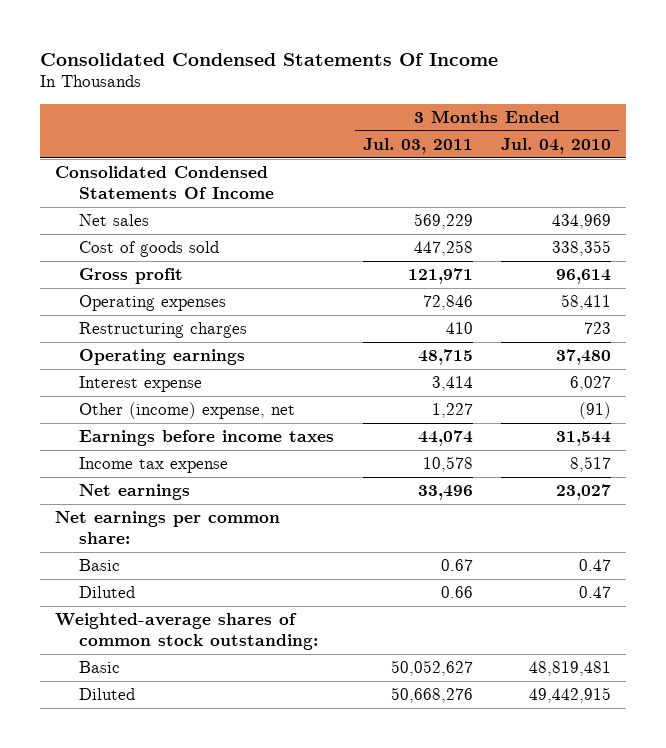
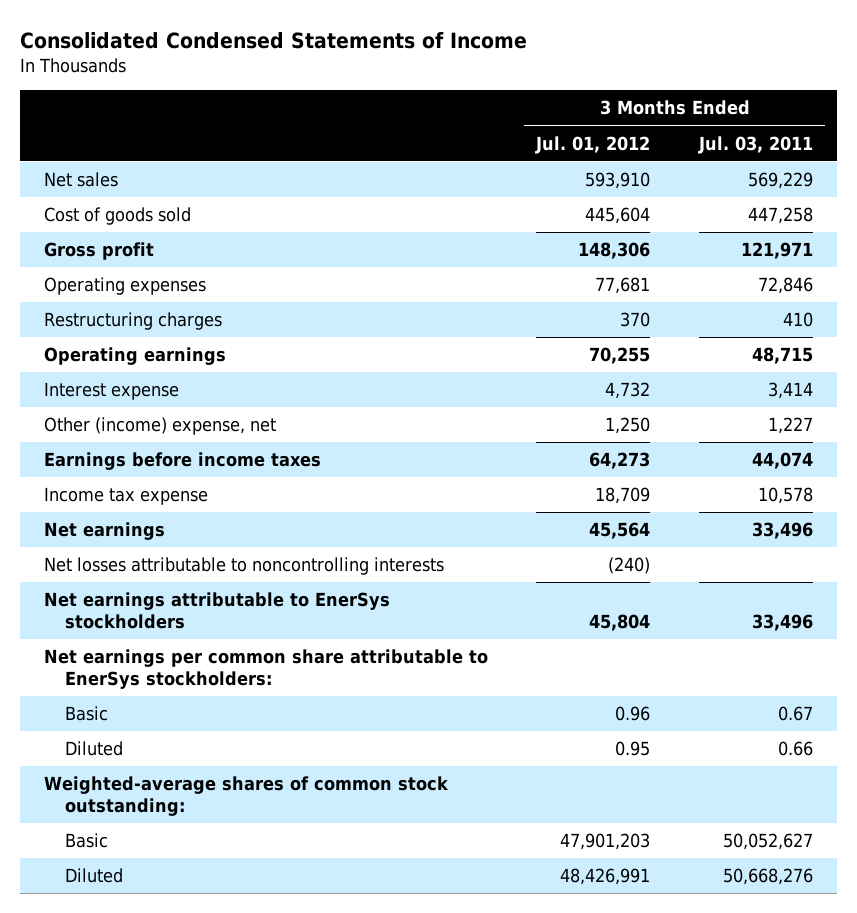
- Consolidated Condensed Statements Of Income
+ Consolidated Condensed Statements of Income
- | 3 Months Ended Jul. 03, 2011 | 3 Months Ended Jul. 04, 2010
+ | 3 Months Ended Jul. 01, 2012 | 3 Months Ended Jul. 03, 2011
- Consolidated Condensed Statements Of Income
- Net earnings per common share:
+ Net losses attributable to noncontrolling interests | (240) |
+ Net earnings attributable to EnerSys stockholders | 45,804 | 33,496
+ Net earnings per common share attributable to EnerSys stockholders:

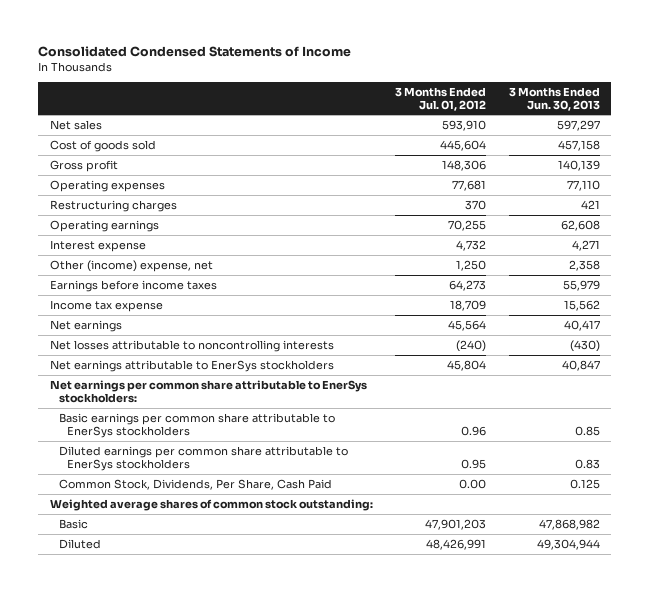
- | 3 Months Ended Jul. 01, 2012 | 3 Months Ended Jul. 03, 2011
+ | 3 Months Ended Jul. 01, 2012 | 3 Months Ended Jun. 30, 2013
- Basic | 0.96 | 0.67
- Diluted | 0.95 | 0.66
- Weighted-average shares of common stock outstanding:
+ Basic earnings per common share attributable to EnerSys stockholders | 0.96 | 0.85
+ Diluted earnings per common share attributable to EnerSys stockholders | 0.95 | 0.83
+ Common Stock, Dividends, Per Share, Cash Paid | 0.00 | 0.125
+ Weighted average shares of common stock outstanding:

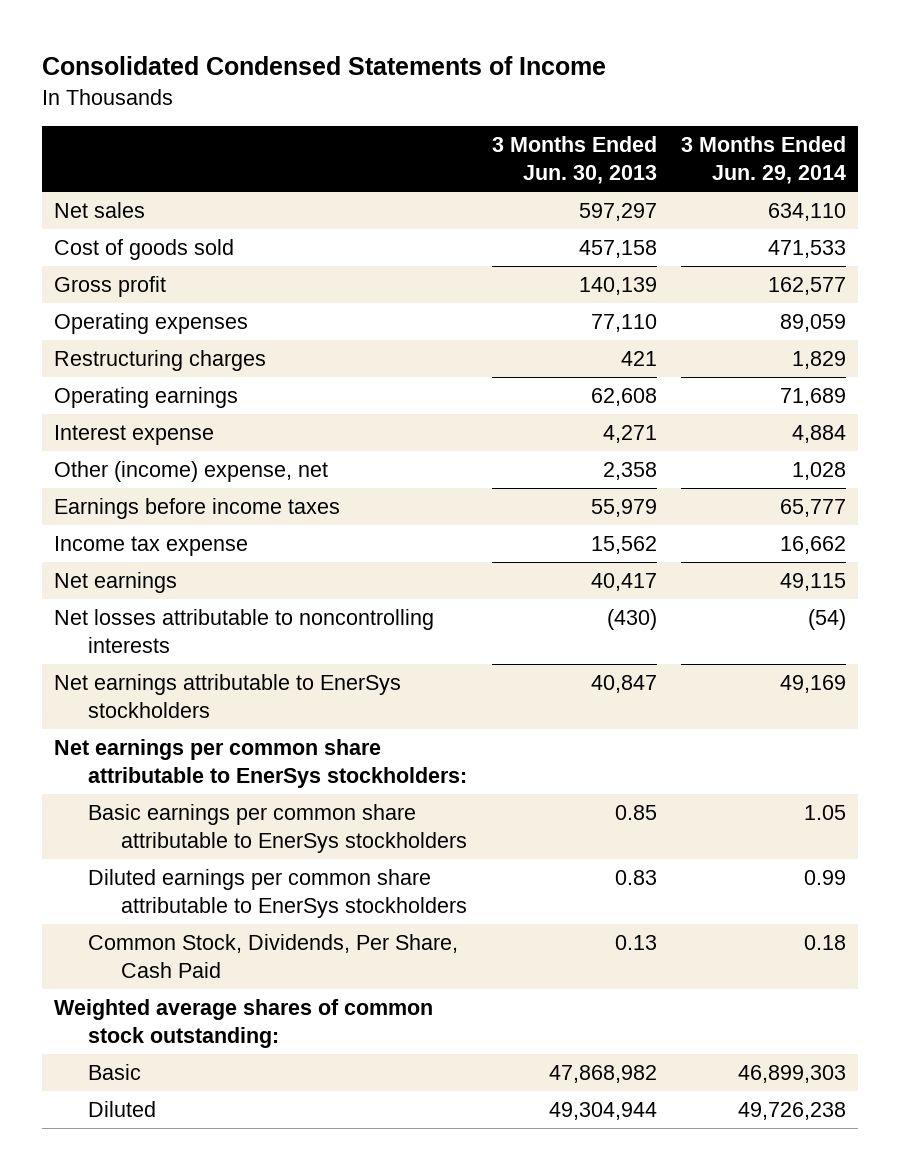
- | 3 Months Ended Jul. 01, 2012 | 3 Months Ended Jun. 30, 2013
+ | 3 Months Ended Jun. 30, 2013 | 3 Months Ended Jun. 29, 2014
- Common Stock, Dividends, Per Share, Cash Paid | 0.00 | 0.125
+ Common Stock, Dividends, Per Share, Cash Paid | 0.13 | 0.18

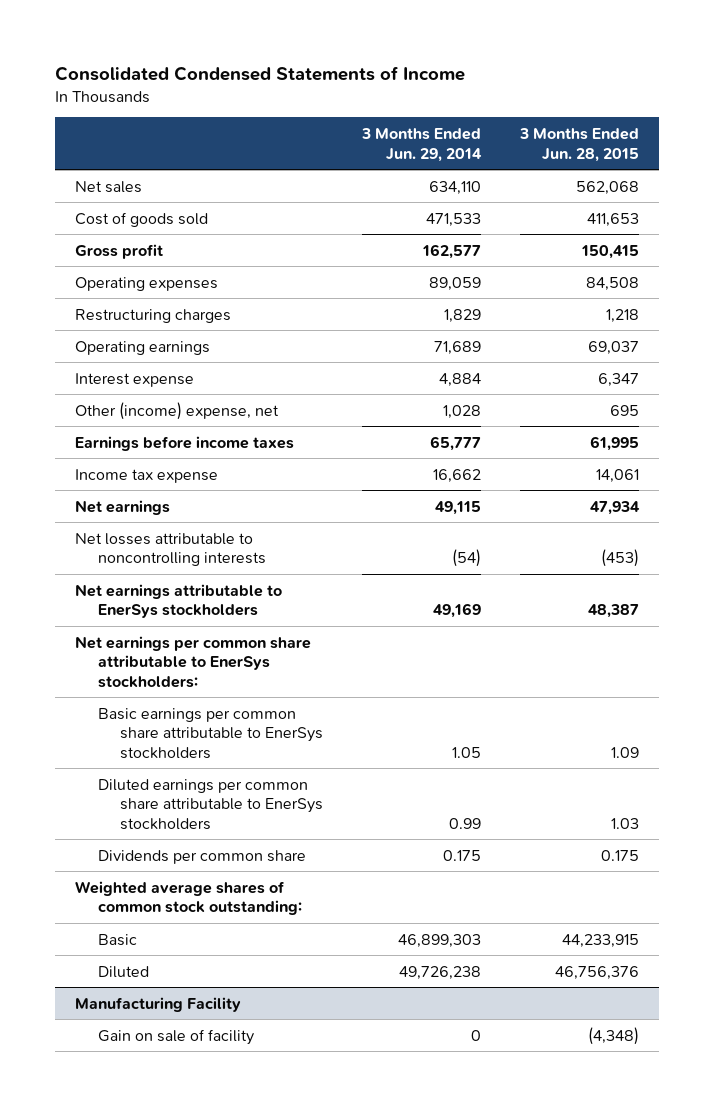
- | 3 Months Ended Jun. 30, 2013 | 3 Months Ended Jun. 29, 2014
+ | 3 Months Ended Jun. 29, 2014 | 3 Months Ended Jun. 28, 2015
- Common Stock, Dividends, Per Share, Cash Paid | 0.13 | 0.18
+ Dividends per common share | 0.175 | 0.175
+ Manufacturing Facility
+ Gain on sale of facility | 0 | (4,348)

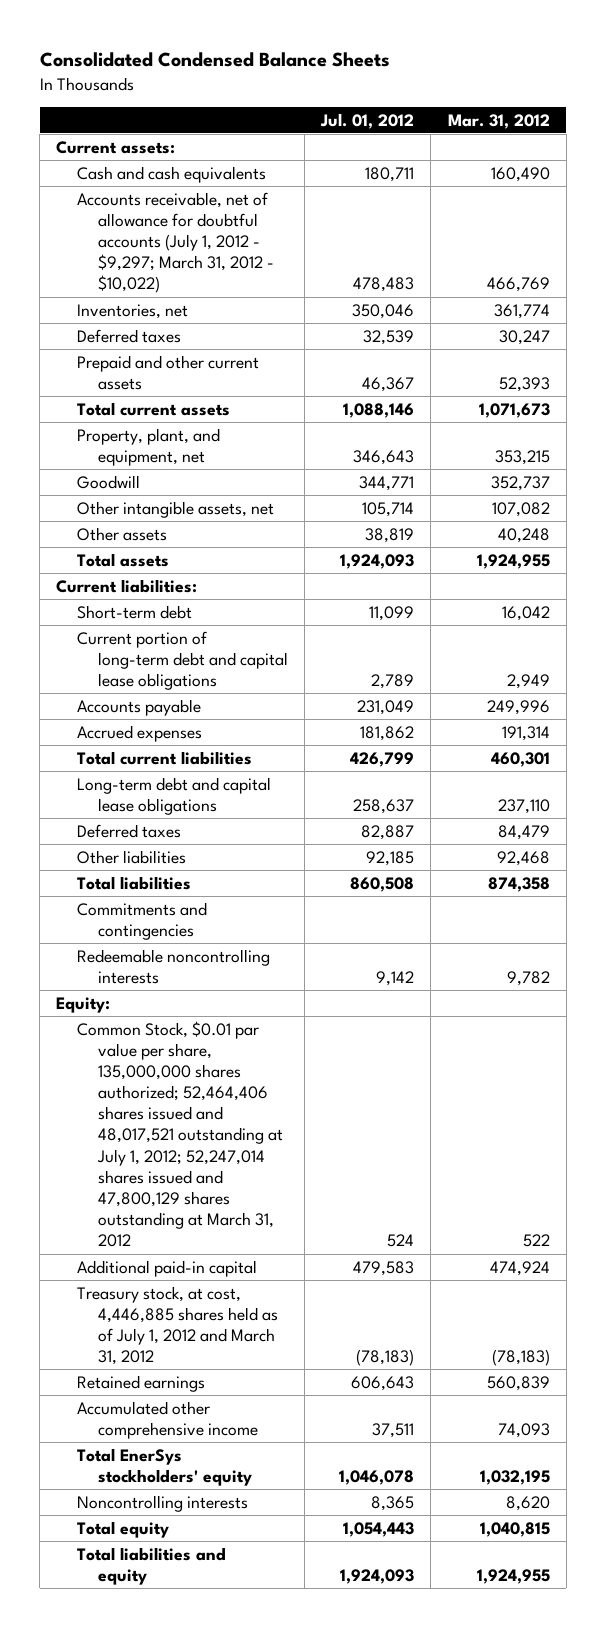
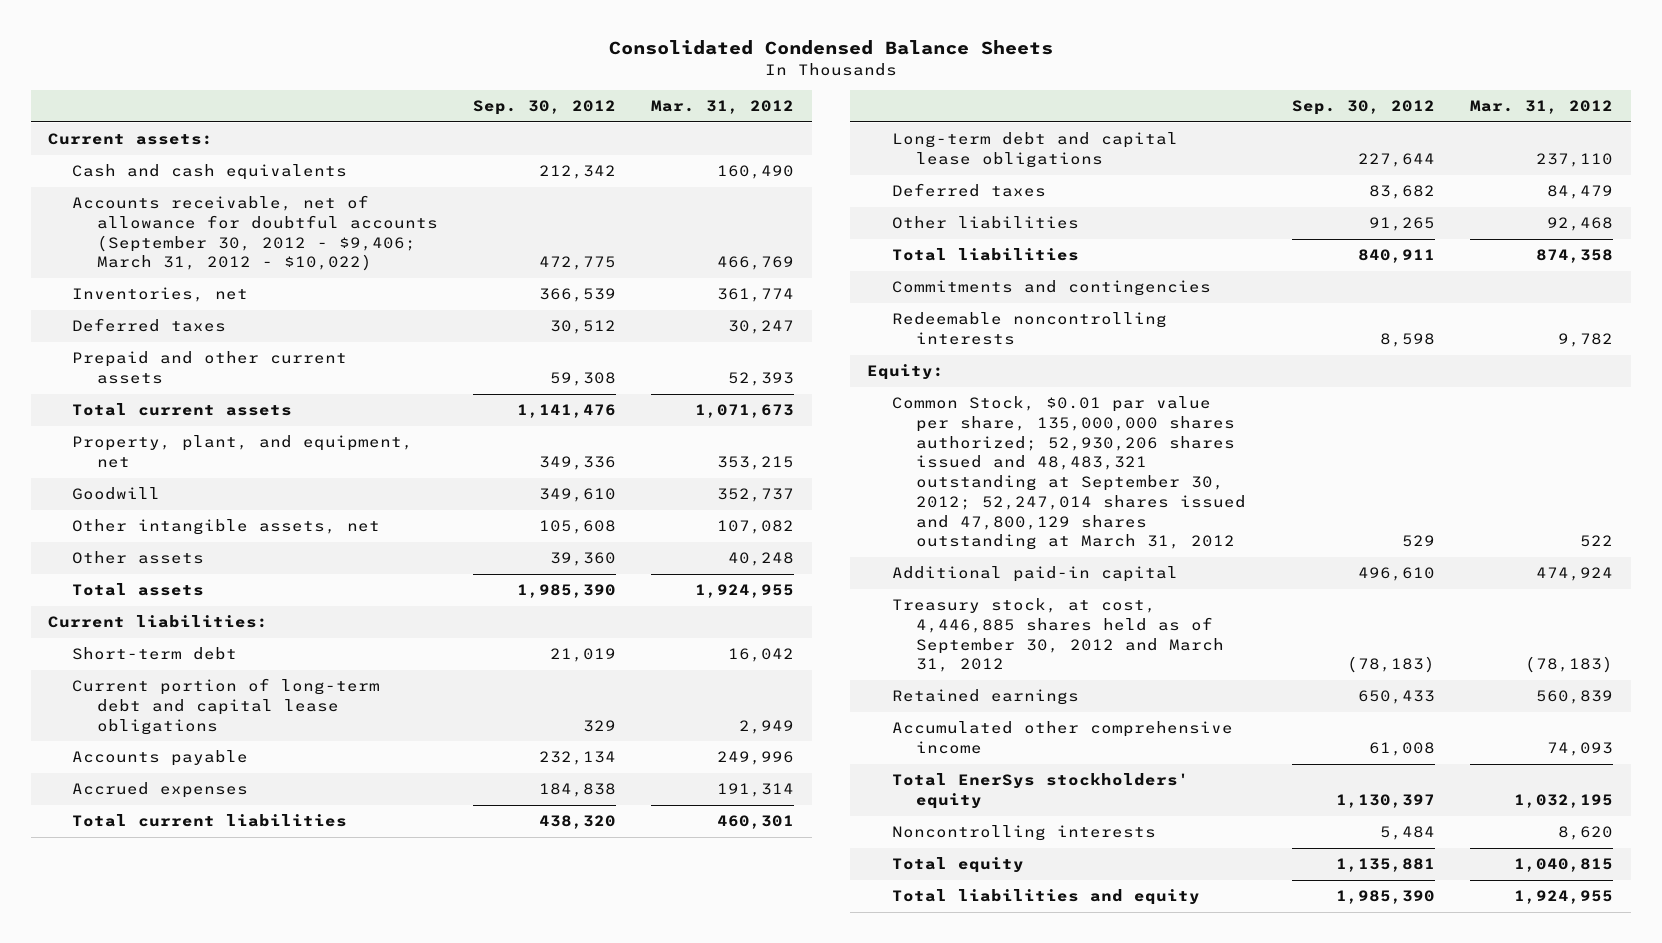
- | Jul. 01, 2012 | Mar. 31, 2012
+ | Sep. 30, 2012 | Mar. 31, 2012
- Accounts receivable, net of allowance for doubtful accounts (July 1, 2012 - $9,297; March 31, 2012 - $10,022) | 478,483 | 466,769
+ Accounts receivable, net of allowance for doubtful accounts (September 30, 2012 - $9,406; March 31, 2012 - $10,022) | 472,775 | 466,769
- Common Stock, $0.01 par value per share, 135,000,000 shares authorized; 52,464,406 shares issued and 48,017,521 outstanding at July 1, 2012; 52,247,014 shares issued and 47,800,129 shares outstanding at March 31, 2012 | 524 | 522
+ Common Stock, $0.01 par value per share, 135,000,000 shares authorized; 52,930,206 shares issued and 48,483,321 outstanding at September 30, 2012; 52,247,014 shares issued and 47,800,129 shares outstanding at March 31, 2012 | 529 | 522
- Treasury stock, at cost, 4,446,885 shares held as of July 1, 2012 and March 31, 2012 | (78,183) | (78,183)
+ Treasury stock, at cost, 4,446,885 shares held as of September 30, 2012 and March 31, 2012 | (78,183) | (78,183)

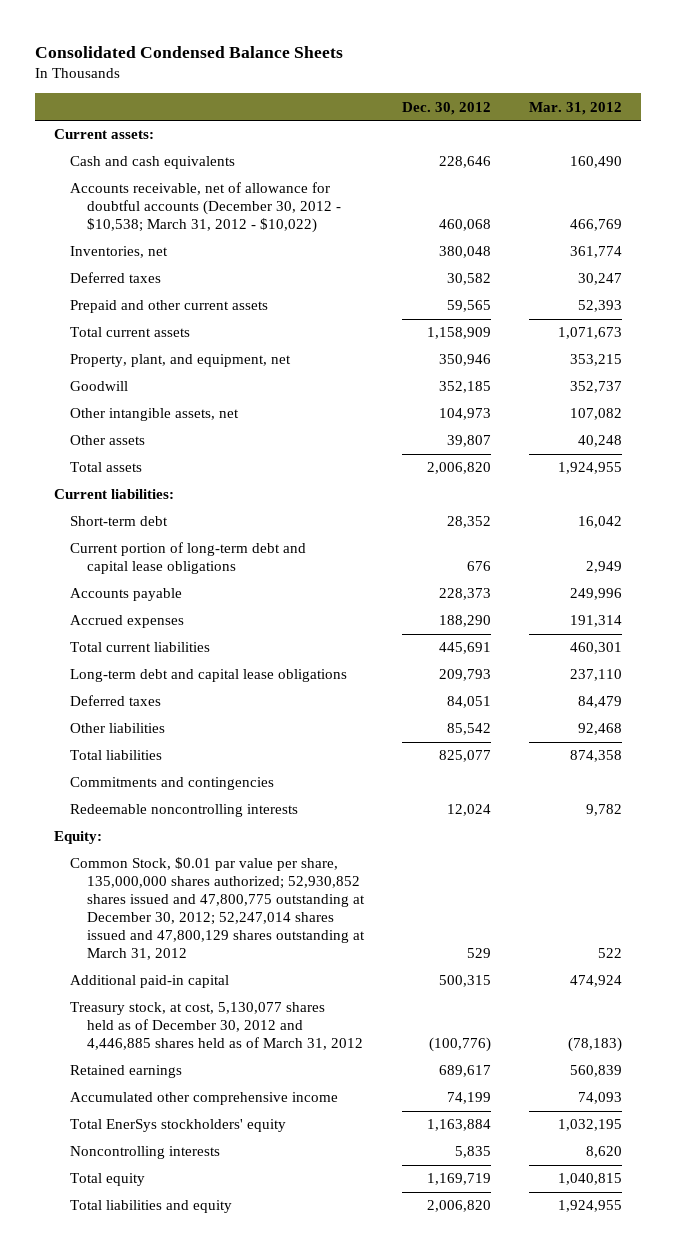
- | Sep. 30, 2012 | Mar. 31, 2012
+ | Dec. 30, 2012 | Mar. 31, 2012
- Accounts receivable, net of allowance for doubtful accounts (September 30, 2012 - $9,406; March 31, 2012 - $10,022) | 472,775 | 466,769
+ Accounts receivable, net of allowance for doubtful accounts (December 30, 2012 - $10,538; March 31, 2012 - $10,022) | 460,068 | 466,769
- Common Stock, $0.01 par value per share, 135,000,000 shares authorized; 52,930,206 shares issued and 48,483,321 outstanding at September 30, 2012; 52,247,014 shares issued and 47,800,129 shares outstanding at March 31, 2012 | 529 | 522
+ Common Stock, $0.01 par value per share, 135,000,000 shares authorized; 52,930,852 shares issued and 47,800,775 outstanding at December 30, 2012; 52,247,014 shares issued and 47,800,129 shares outstanding at March 31, 2012 | 529 | 522
- Treasury stock, at cost, 4,446,885 shares held as of September 30, 2012 and March 31, 2012 | (78,183) | (78,183)
+ Treasury stock, at cost, 5,130,077 shares held as of December 30, 2012 and 4,446,885 shares held as of March 31, 2012 | (100,776) | (78,183)

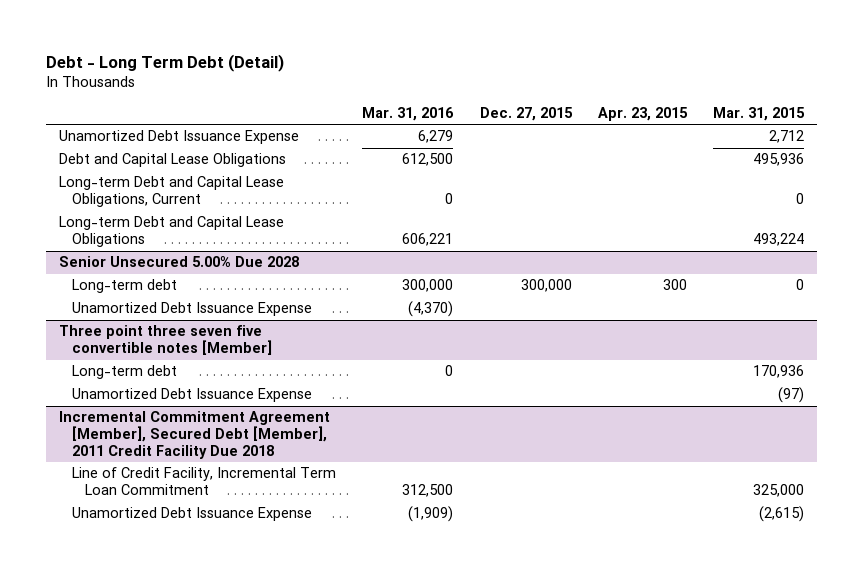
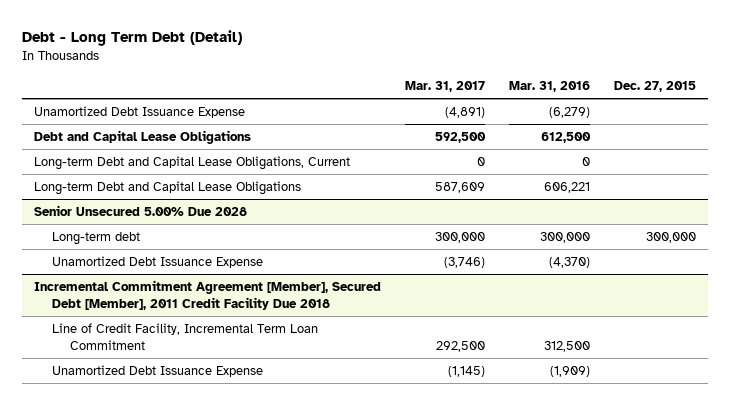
- | Mar. 31, 2016 | Dec. 27, 2015 | Apr. 23, 2015 | Mar. 31, 2015
+ | Mar. 31, 2017 | Mar. 31, 2016 | Dec. 27, 2015
- Unamortized Debt Issuance Expense | 6,279 | | | 2,712
+ Unamortized Debt Issuance Expense | (4,891) | (6,279) |
- Three point three seven five convertible notes [Member]
- Long-term debt | 0 | | | 170,936
- Unamortized Debt Issuance Expense | | | | (97)

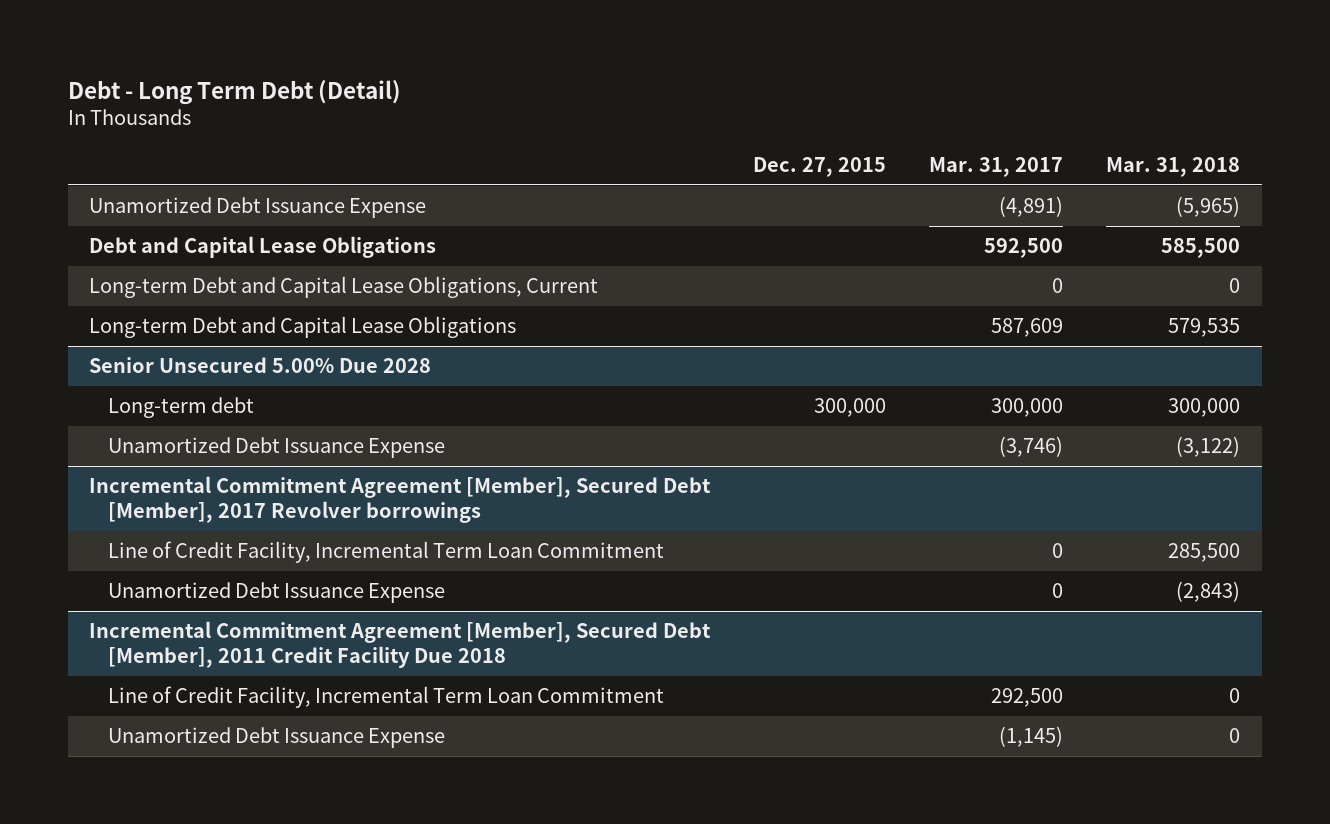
- | Mar. 31, 2017 | Mar. 31, 2016 | Dec. 27, 2015
+ | Dec. 27, 2015 | Mar. 31, 2017 | Mar. 31, 2018
+ Incremental Commitment Agreement [Member], Secured Debt [Member], 2017 Revolver borrowings
+ Line of Credit Facility, Incremental Term Loan Commitment | | 0 | 285,500
+ Unamortized Debt Issuance Expense | | 0 | (2,843)

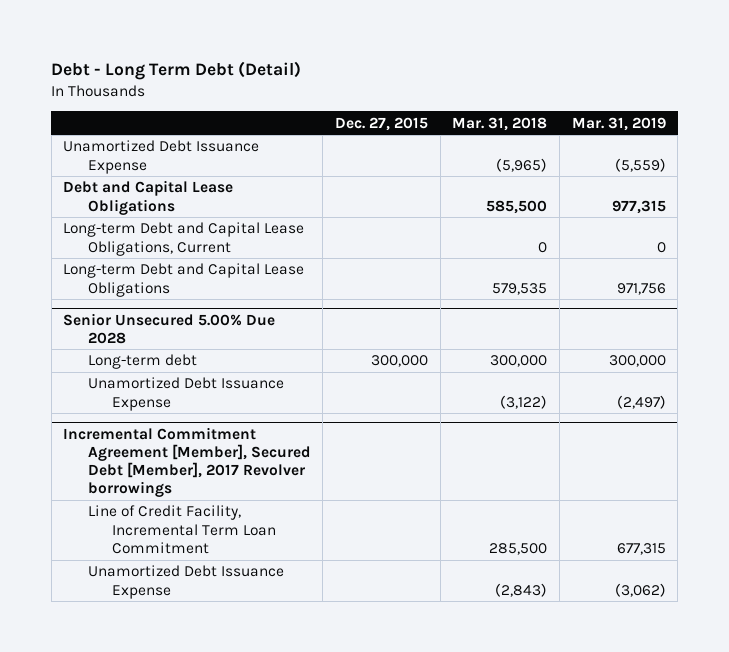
- | Dec. 27, 2015 | Mar. 31, 2017 | Mar. 31, 2018
+ | Dec. 27, 2015 | Mar. 31, 2018 | Mar. 31, 2019
- Incremental Commitment Agreement [Member], Secured Debt [Member], 2011 Credit Facility Due 2018
- Line of Credit Facility, Incremental Term Loan Commitment | | 292,500 | 0
- Unamortized Debt Issuance Expense | | (1,145) | 0

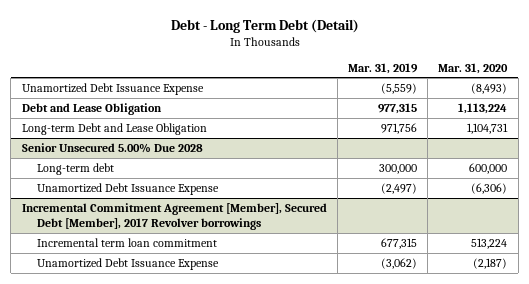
- | Dec. 27, 2015 | Mar. 31, 2018 | Mar. 31, 2019
+ | Mar. 31, 2019 | Mar. 31, 2020
- Debt and Capital Lease Obligations | | 585,500 | 977,315
- Long-term Debt and Capital Lease Obligations, Current | | 0 | 0
- Long-term Debt and Capital Lease Obligations | | 579,535 | 971,756
+ Debt and Lease Obligation | 977,315 | 1,113,224
+ Long-term Debt and Lease Obligation | 971,756 | 1,104,731
@ Incremental Commitment Agreement [Member], Secured Debt [Member], 2017 Revolver borrowings
- Line of Credit Facility, Incremental Term Loan Commitment | | 285,500 | 677,315
+ Incremental term loan commitment | 677,315 | 513,224

